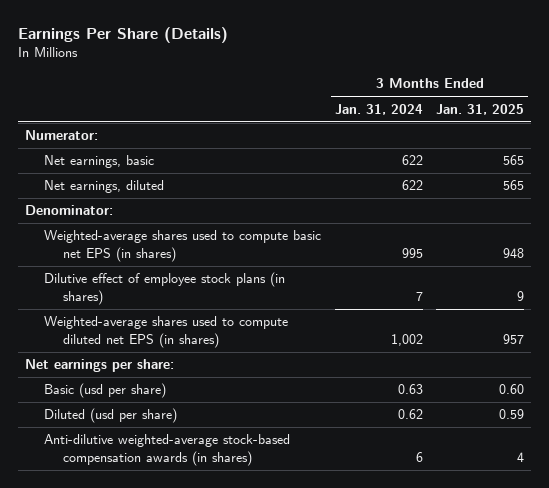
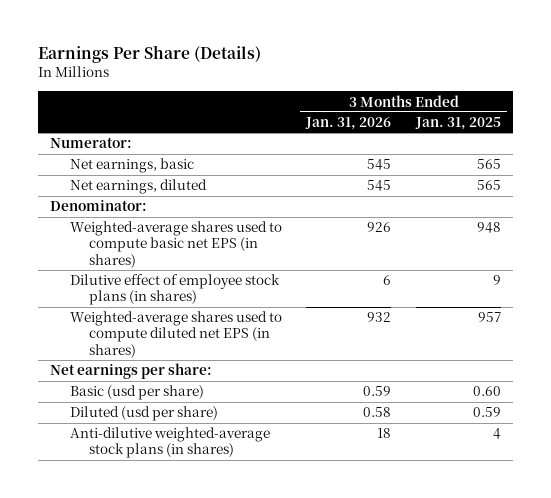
- | 3 Months Ended Jan. 31, 2024 | 3 Months Ended Jan. 31, 2025
+ | 3 Months Ended Jan. 31, 2026 | 3 Months Ended Jan. 31, 2025
- Anti-dilutive weighted-average stock-based compensation awards (in shares) | 6 | 4
+ Anti-dilutive weighted-average stock plans (in shares) | 18 | 4

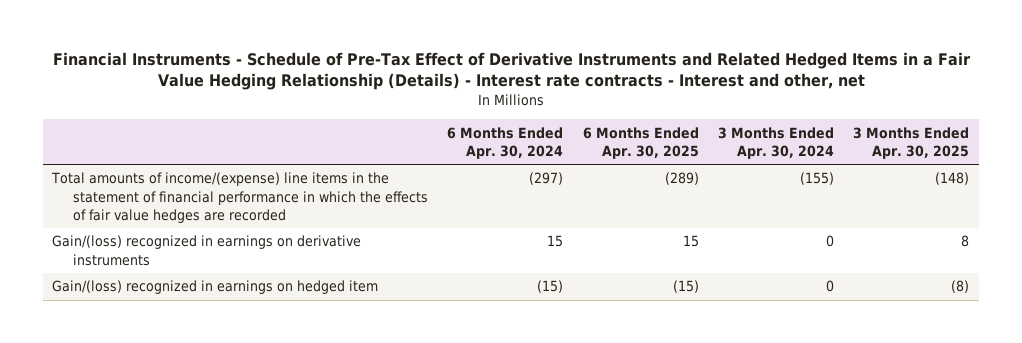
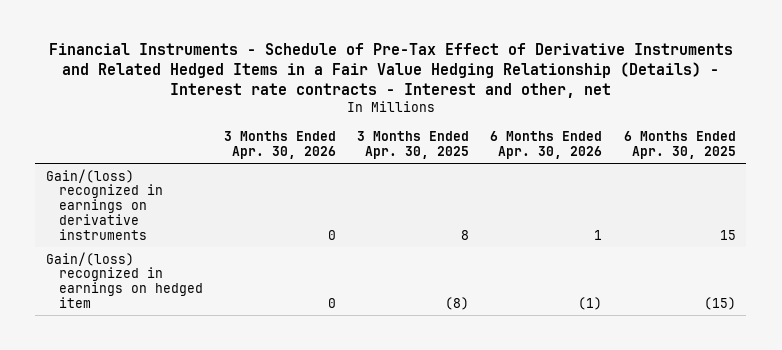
- | 6 Months Ended Apr. 30, 2024 | 6 Months Ended Apr. 30, 2025 | 3 Months Ended Apr. 30, 2024 | 3 Months Ended Apr. 30, 2025
+ | 3 Months Ended Apr. 30, 2026 | 3 Months Ended Apr. 30, 2025 | 6 Months Ended Apr. 30, 2026 | 6 Months Ended Apr. 30, 2025
- Total amounts of income/(expense) line items in the statement of financial performance in which the effects of fair value hedges are recorded | (297) | (289) | (155) | (148)

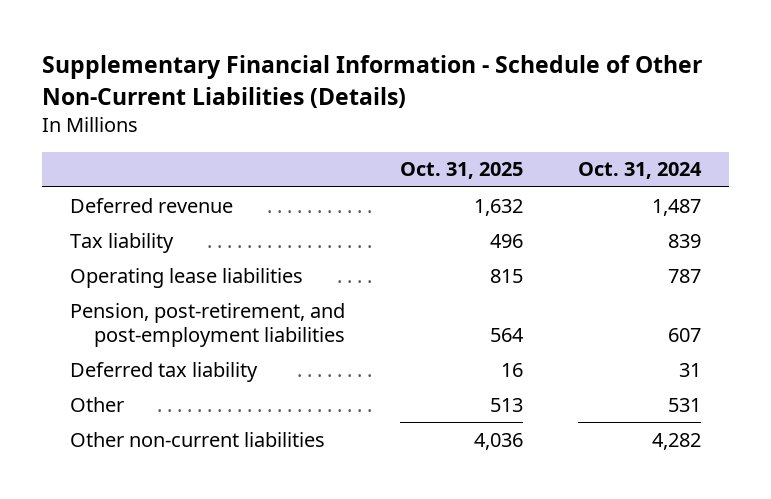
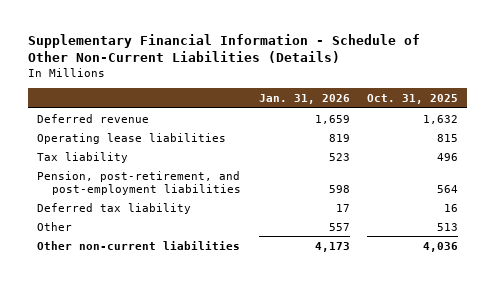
- | Oct. 31, 2025 | Oct. 31, 2024
+ | Jan. 31, 2026 | Oct. 31, 2025
moved down: Tax liability | 523 | 496

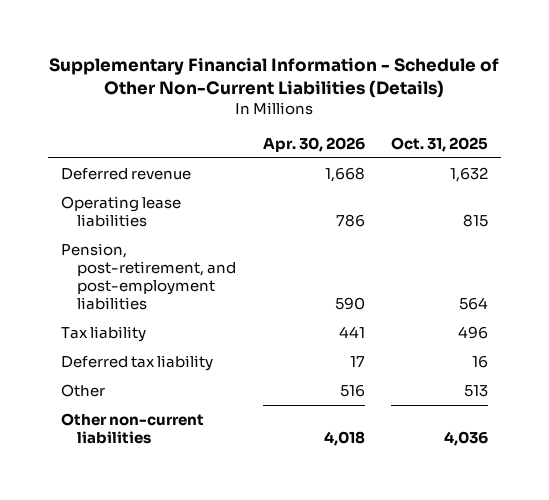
- | Jan. 31, 2026 | Oct. 31, 2025
+ | Apr. 30, 2026 | Oct. 31, 2025
moved down: Tax liability | 441 | 496

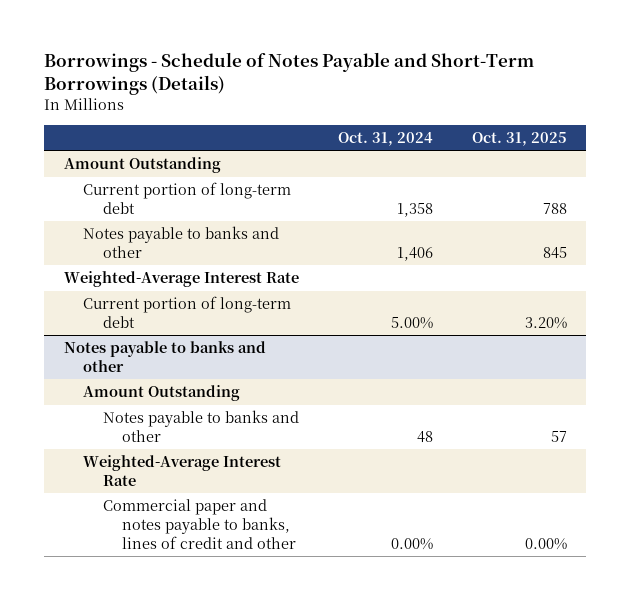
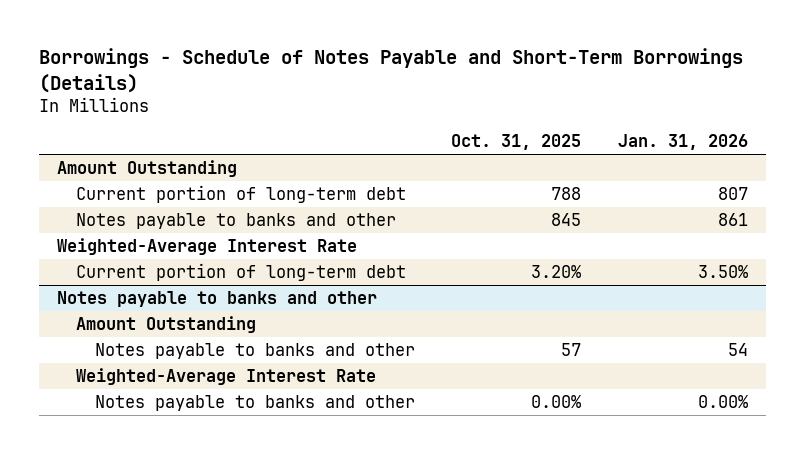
- | Oct. 31, 2024 | Oct. 31, 2025
+ | Oct. 31, 2025 | Jan. 31, 2026
@ Notes payable to banks and other
- Commercial paper and notes payable to banks, lines of credit and other | 0.00% | 0.00%
+ Notes payable to banks and other | 0.00% | 0.00%

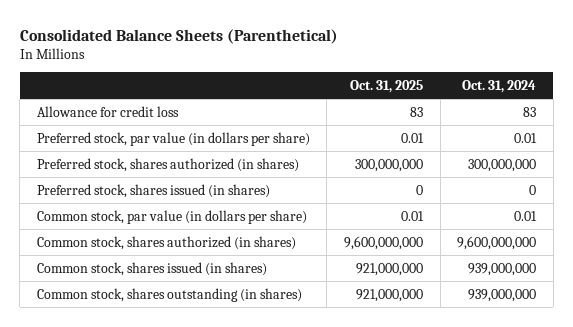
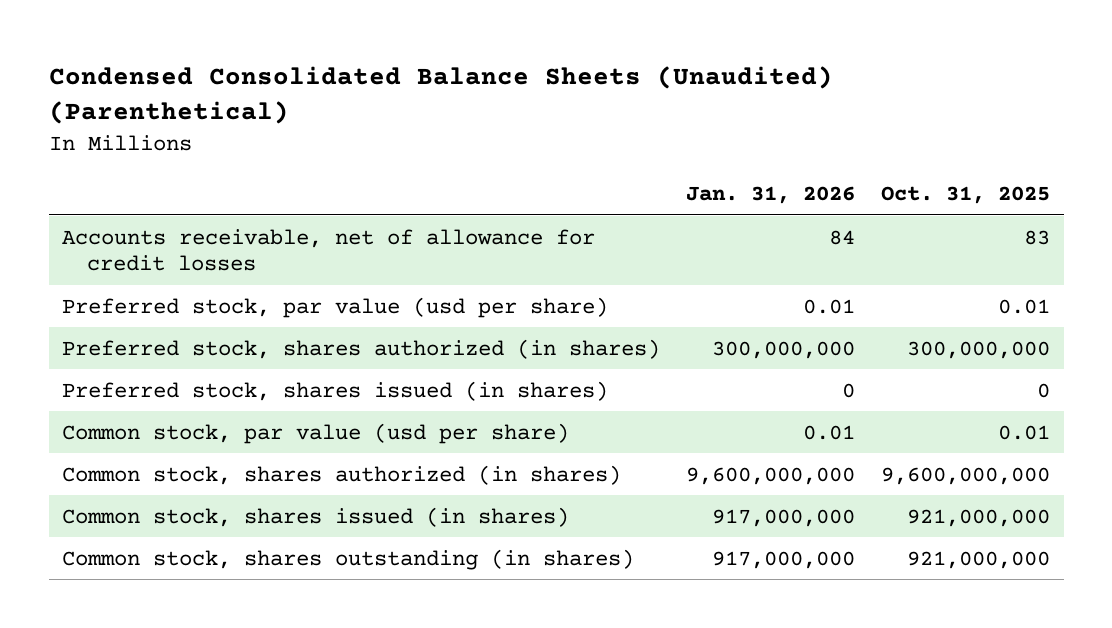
- Consolidated Balance Sheets (Parenthetical)
+ Condensed Consolidated Balance Sheets (Unaudited) (Parenthetical)
- | Oct. 31, 2025 | Oct. 31, 2024
+ | Jan. 31, 2026 | Oct. 31, 2025
- Allowance for credit loss | 83 | 83
- Preferred stock, par value (in dollars per share) | 0.01 | 0.01
+ Accounts receivable, net of allowance for credit losses | 84 | 83
+ Preferred stock, par value (usd per share) | 0.01 | 0.01
- Common stock, par value (in dollars per share) | 0.01 | 0.01
+ Common stock, par value (usd per share) | 0.01 | 0.01

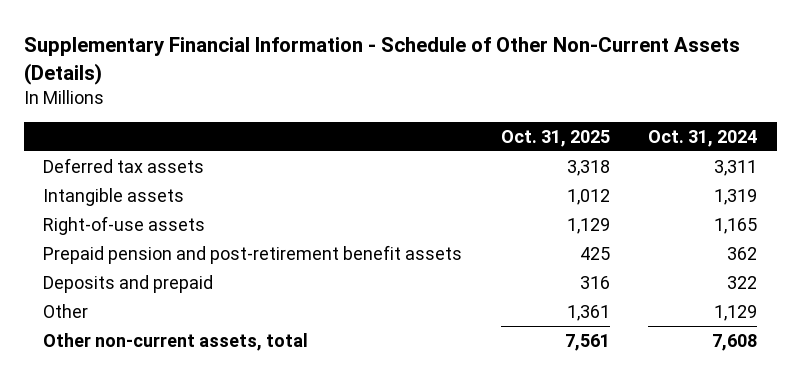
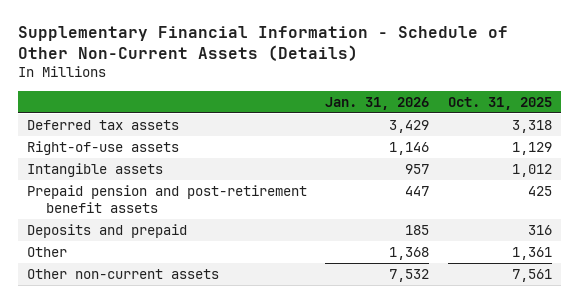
- | Oct. 31, 2025 | Oct. 31, 2024
+ | Jan. 31, 2026 | Oct. 31, 2025
moved down: Intangible assets | 957 | 1,012
- Other non-current assets, total | 7,561 | 7,608
+ Other non-current assets | 7,532 | 7,561

